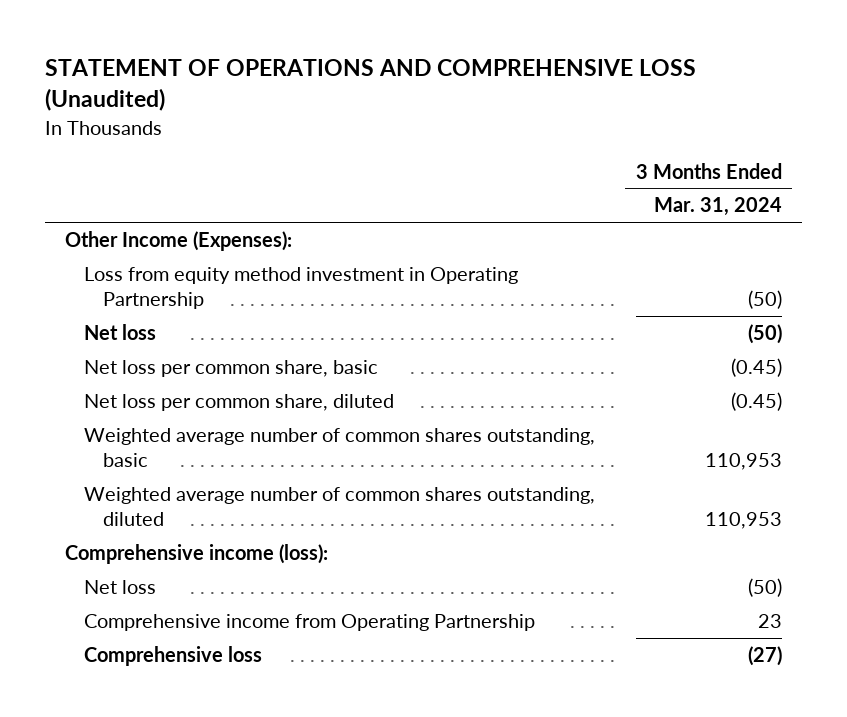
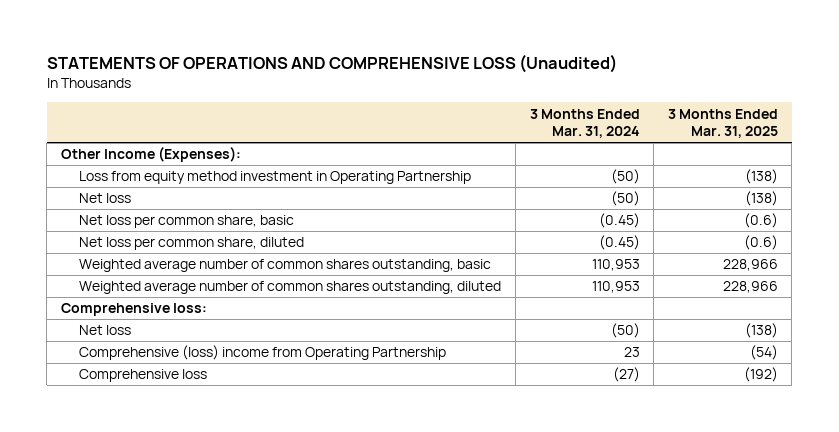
- STATEMENT OF OPERATIONS AND COMPREHENSIVE LOSS (Unaudited)
+ STATEMENTS OF OPERATIONS AND COMPREHENSIVE LOSS (Unaudited)
- | 3 Months Ended Mar. 31, 2024
+ | 3 Months Ended Mar. 31, 2024 | 3 Months Ended Mar. 31, 2025
- Comprehensive income (loss):
+ Comprehensive loss:
- Comprehensive income from Operating Partnership | 23
+ Comprehensive (loss) income from Operating Partnership | 23 | (54)

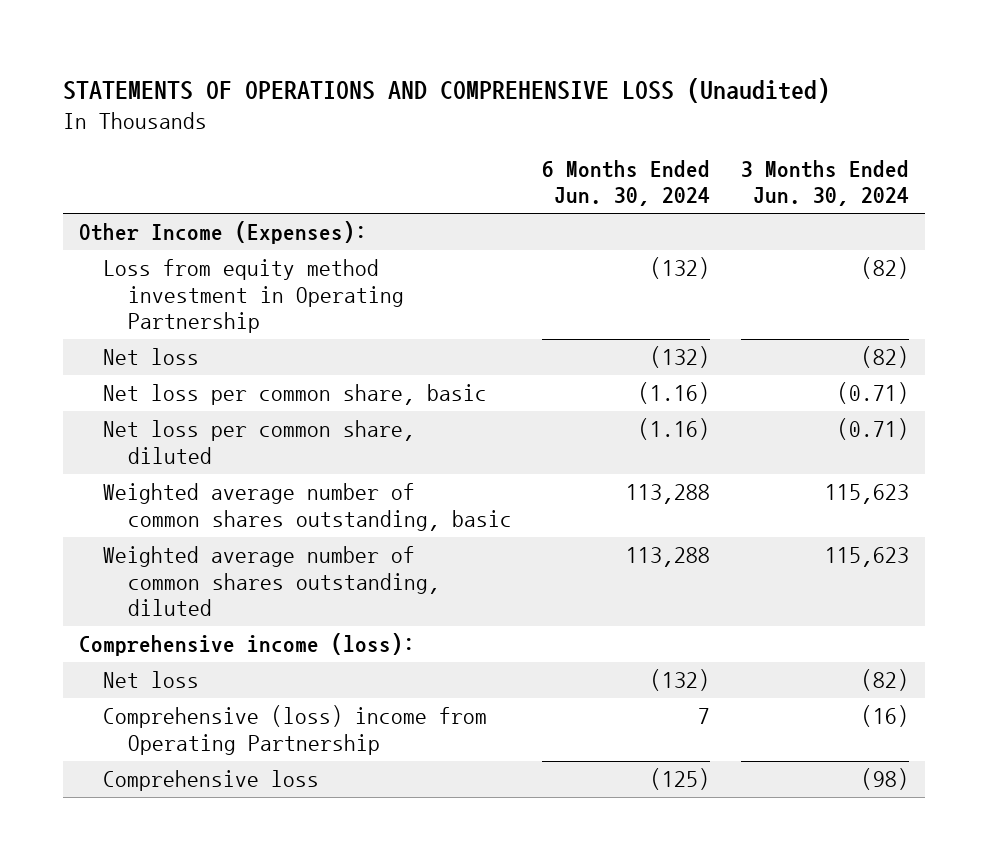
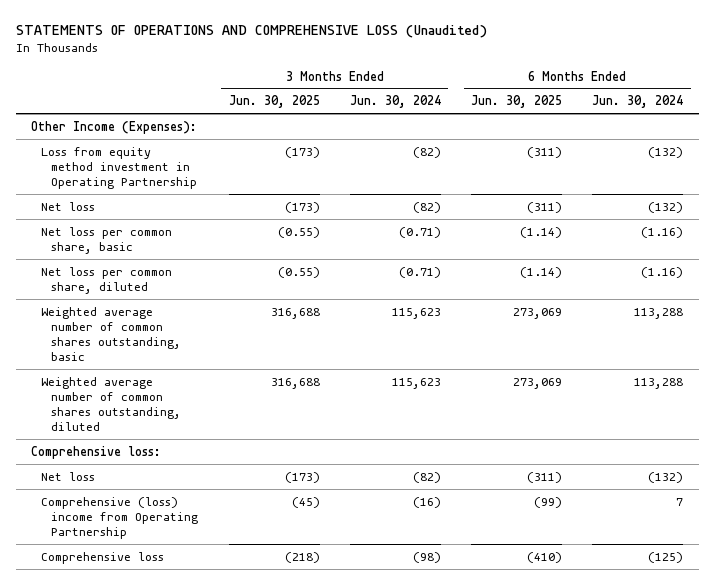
- | 6 Months Ended Jun. 30, 2024 | 3 Months Ended Jun. 30, 2024
+ | 3 Months Ended Jun. 30, 2025 | 3 Months Ended Jun. 30, 2024 | 6 Months Ended Jun. 30, 2025 | 6 Months Ended Jun. 30, 2024
- Comprehensive income (loss):
+ Comprehensive loss:

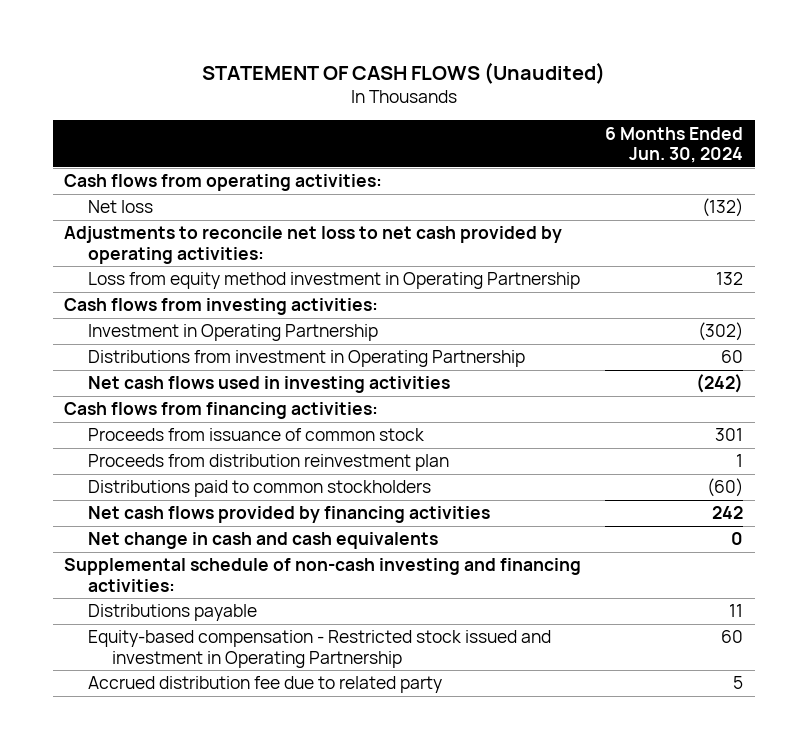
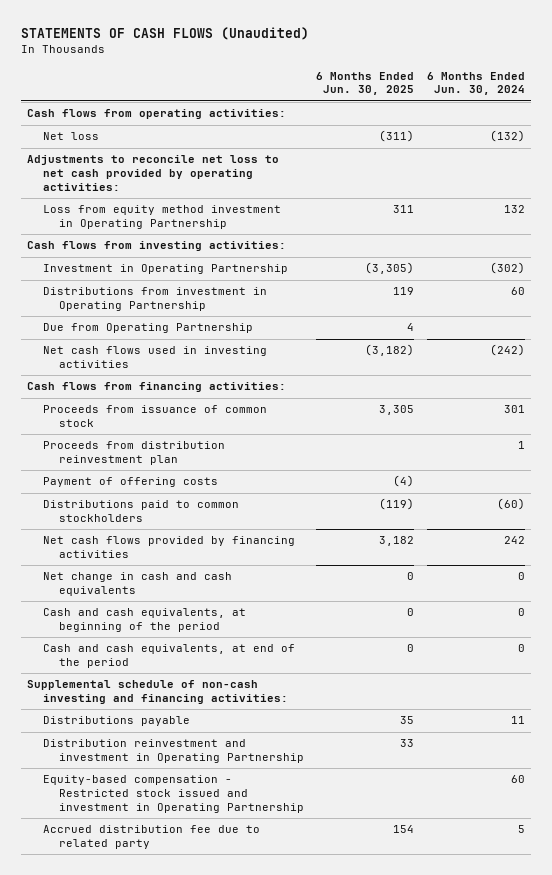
- STATEMENT OF CASH FLOWS (Unaudited)
+ STATEMENTS OF CASH FLOWS (Unaudited)
- | 6 Months Ended Jun. 30, 2024
+ | 6 Months Ended Jun. 30, 2025 | 6 Months Ended Jun. 30, 2024
+ Due from Operating Partnership | 4 |
+ Payment of offering costs | (4) |
+ Cash and cash equivalents, at beginning of the period | 0 | 0
+ Cash and cash equivalents, at end of the period | 0 | 0
+ Distribution reinvestment and investment in Operating Partnership | 33 |

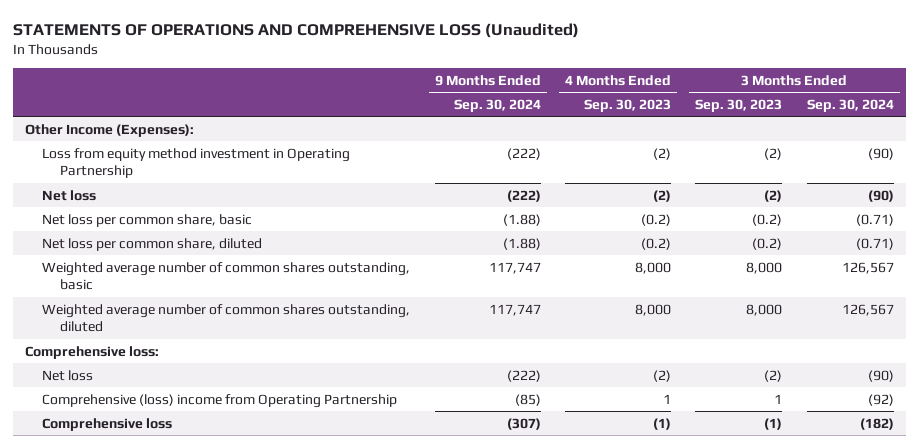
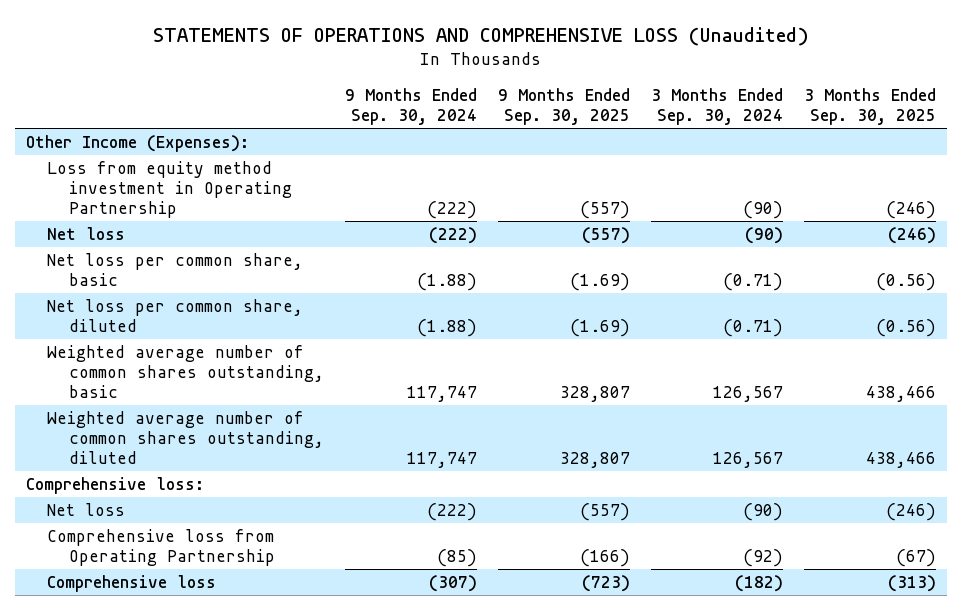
- | 9 Months Ended Sep. 30, 2024 | 4 Months Ended Sep. 30, 2023 | 3 Months Ended Sep. 30, 2023 | 3 Months Ended Sep. 30, 2024
+ | 9 Months Ended Sep. 30, 2024 | 9 Months Ended Sep. 30, 2025 | 3 Months Ended Sep. 30, 2024 | 3 Months Ended Sep. 30, 2025
- Comprehensive (loss) income from Operating Partnership | (85) | 1 | 1 | (92)
+ Comprehensive loss from Operating Partnership | (85) | (166) | (92) | (67)

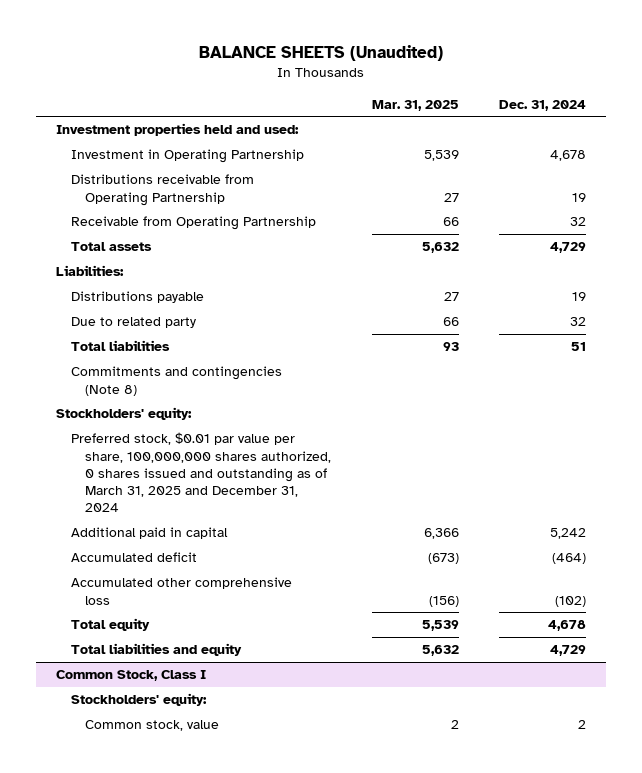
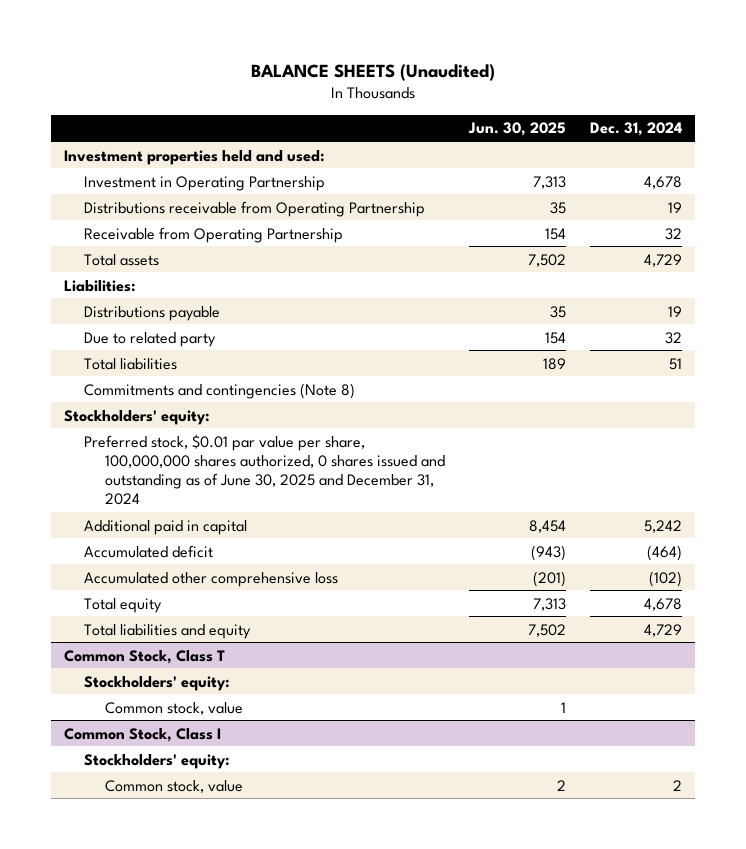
- | Mar. 31, 2025 | Dec. 31, 2024
+ | Jun. 30, 2025 | Dec. 31, 2024
- Preferred stock, $0.01 par value per share, 100,000,000 shares authorized, 0 shares issued and outstanding as of March 31, 2025 and December 31, 2024
+ Preferred stock, $0.01 par value per share, 100,000,000 shares authorized, 0 shares issued and outstanding as of June 30, 2025 and December 31, 2024
+ Common Stock, Class T
+ Stockholders' equity:
+ Common stock, value | 1 |

